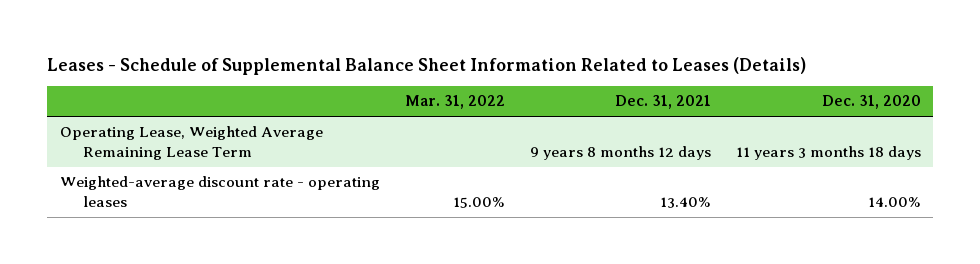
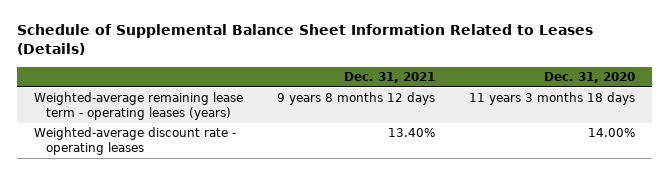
- Leases - Schedule of Supplemental Balance Sheet Information Related to Leases (Details)
+ Schedule of Supplemental Balance Sheet Information Related to Leases (Details)
- | Mar. 31, 2022 | Dec. 31, 2021 | Dec. 31, 2020
+ | Dec. 31, 2021 | Dec. 31, 2020
- Operating Lease, Weighted Average Remaining Lease Term | | 9 years 8 months 12 days | 11 years 3 months 18 days
+ Weighted-average remaining lease term - operating leases (years) | 9 years 8 months 12 days | 11 years 3 months 18 days

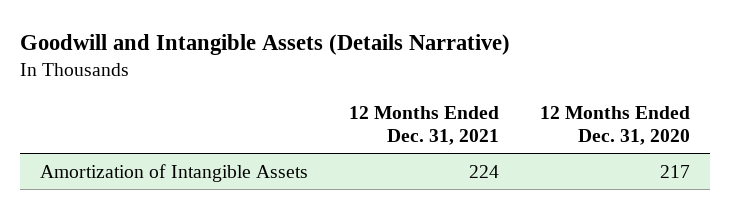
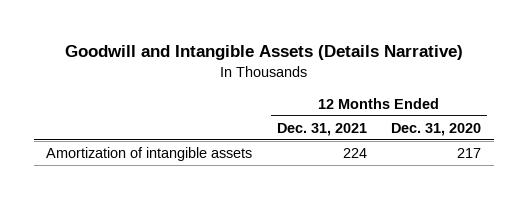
- Amortization of Intangible Assets | 224 | 217
+ Amortization of intangible assets | 224 | 217

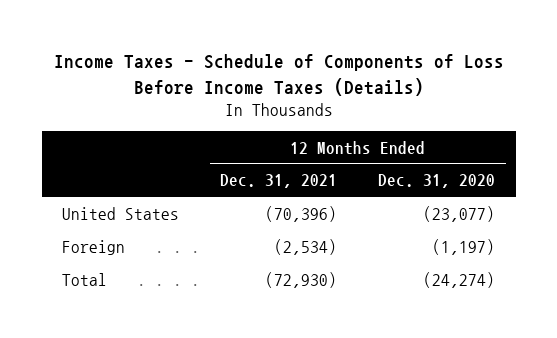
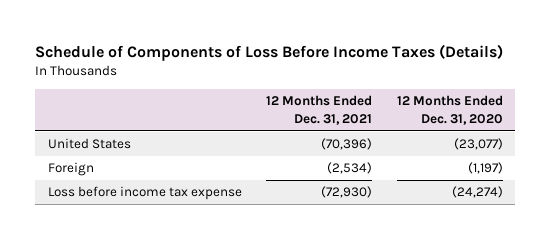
- Income Taxes - Schedule of Components of Loss Before Income Taxes (Details)
+ Schedule of Components of Loss Before Income Taxes (Details)
- Total | (72,930) | (24,274)
+ Loss before income tax expense | (72,930) | (24,274)

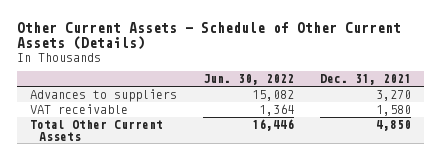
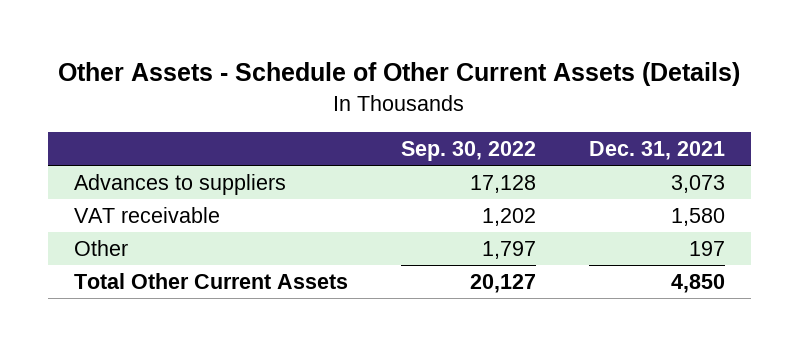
- Other Current Assets - Schedule of Other Current Assets (Details)
+ Other Assets - Schedule of Other Current Assets (Details)
- | Jun. 30, 2022 | Dec. 31, 2021
+ | Sep. 30, 2022 | Dec. 31, 2021
- Advances to suppliers | 15,082 | 3,270
+ Advances to suppliers | 17,128 | 3,073
+ Other | 1,797 | 197

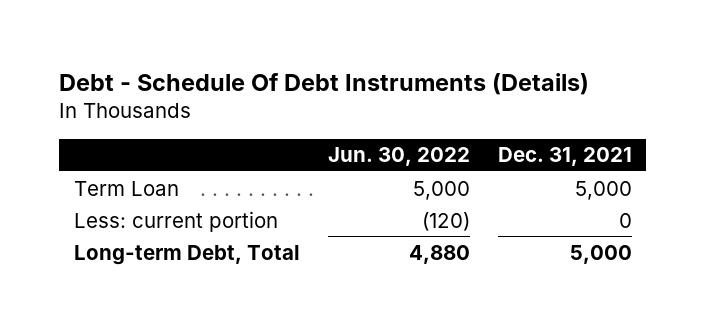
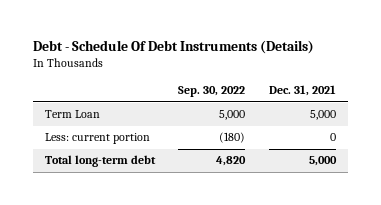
- | Jun. 30, 2022 | Dec. 31, 2021
+ | Sep. 30, 2022 | Dec. 31, 2021
- Long-term Debt, Total | 4,880 | 5,000
+ Total long-term debt | 4,820 | 5,000

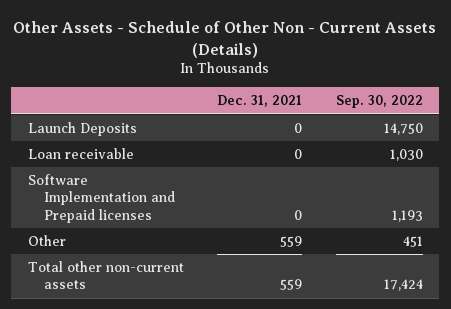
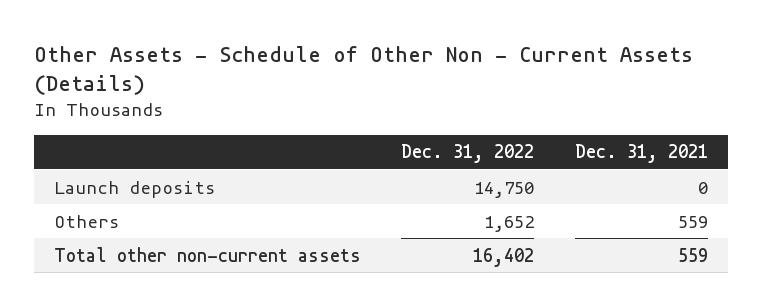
- | Dec. 31, 2021 | Sep. 30, 2022
+ | Dec. 31, 2022 | Dec. 31, 2021
- Launch Deposits | 0 | 14,750
- Loan receivable | 0 | 1,030
- Software Implementation and Prepaid licenses | 0 | 1,193
- Other | 559 | 451
+ Launch deposits | 14,750 | 0
+ Others | 1,652 | 559

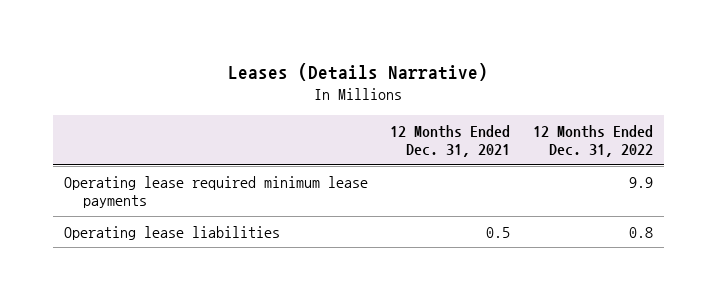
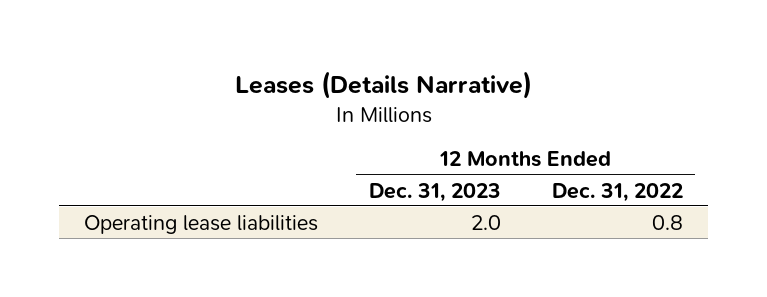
- | 12 Months Ended Dec. 31, 2021 | 12 Months Ended Dec. 31, 2022
+ | 12 Months Ended Dec. 31, 2023 | 12 Months Ended Dec. 31, 2022
- Operating lease required minimum lease payments | | 9.9

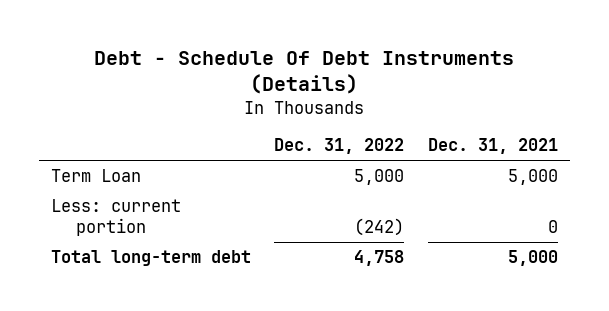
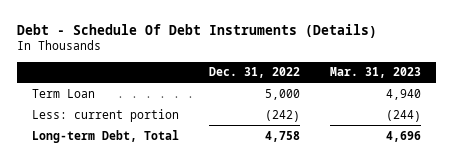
- | Dec. 31, 2022 | Dec. 31, 2021
+ | Dec. 31, 2022 | Mar. 31, 2023
- Total long-term debt | 4,758 | 5,000
+ Long-term Debt, Total | 4,758 | 4,696

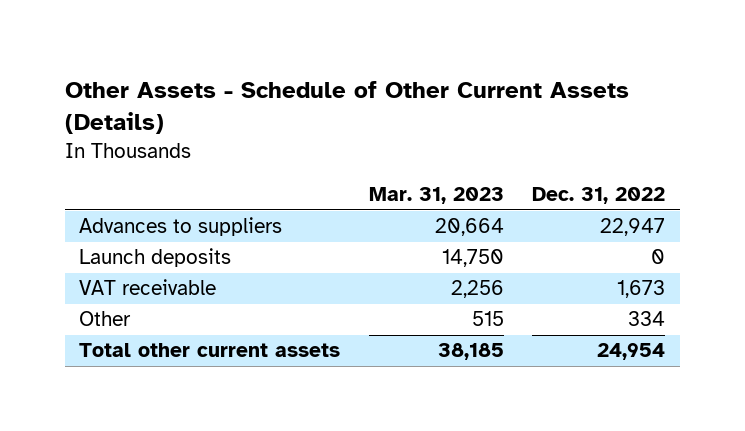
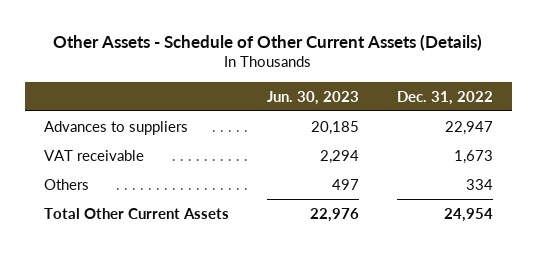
- | Mar. 31, 2023 | Dec. 31, 2022
+ | Jun. 30, 2023 | Dec. 31, 2022
- Launch deposits | 14,750 | 0
- Other | 515 | 334
- Total other current assets | 38,185 | 24,954
+ Others | 497 | 334
+ Total Other Current Assets | 22,976 | 24,954

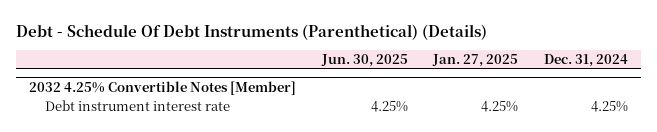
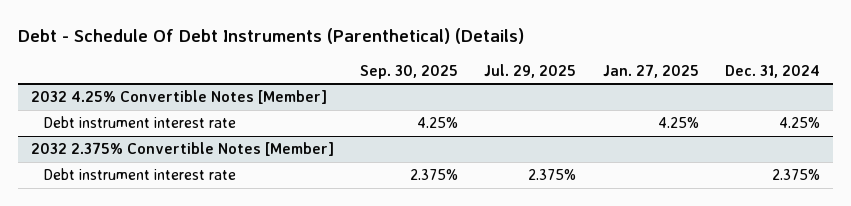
- | Jun. 30, 2025 | Jan. 27, 2025 | Dec. 31, 2024
+ | Sep. 30, 2025 | Jul. 29, 2025 | Jan. 27, 2025 | Dec. 31, 2024
+ 2032 2.375% Convertible Notes [Member]
+ Debt instrument interest rate | 2.375% | 2.375% | | 2.375%

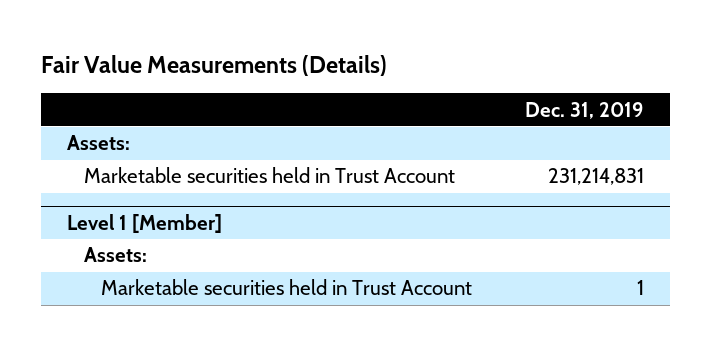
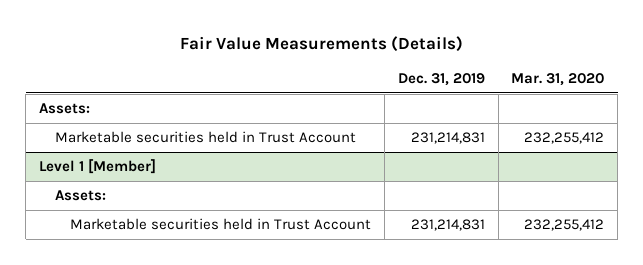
- | Dec. 31, 2019
+ | Dec. 31, 2019 | Mar. 31, 2020
@ Level 1 [Member]
- Marketable securities held in Trust Account | 1
+ Marketable securities held in Trust Account | 231,214,831 | 232,255,412

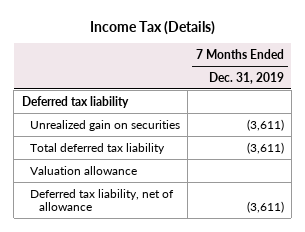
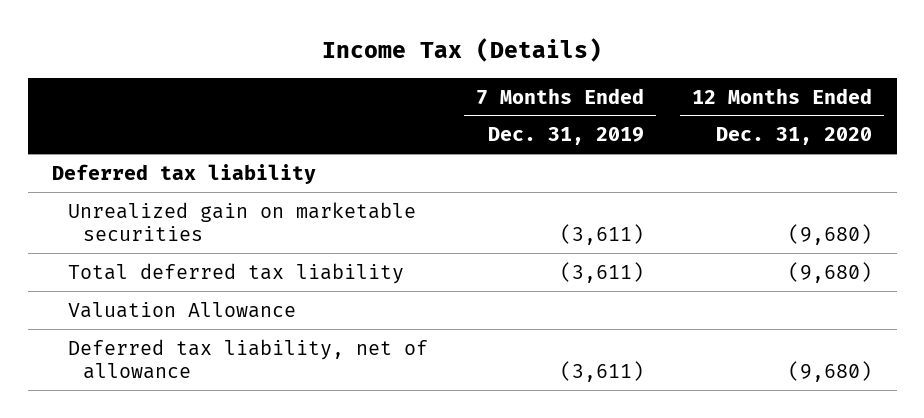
- | 7 Months Ended Dec. 31, 2019
+ | 7 Months Ended Dec. 31, 2019 | 12 Months Ended Dec. 31, 2020
- Unrealized gain on securities | (3,611)
+ Unrealized gain on marketable securities | (3,611) | (9,680)
- Valuation allowance
+ Valuation Allowance

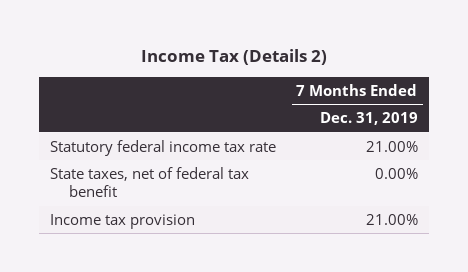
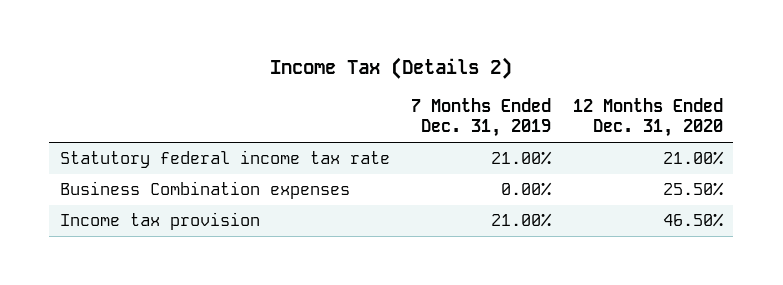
- | 7 Months Ended Dec. 31, 2019
+ | 7 Months Ended Dec. 31, 2019 | 12 Months Ended Dec. 31, 2020
- State taxes, net of federal tax benefit | 0.00%
+ Business Combination expenses | 0.00% | 25.50%

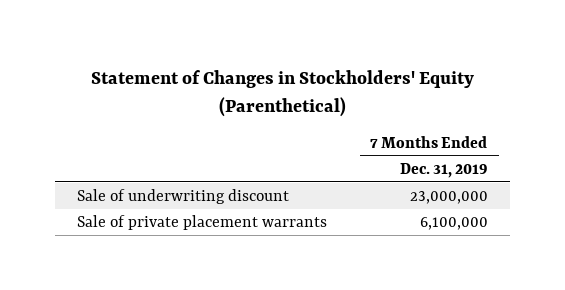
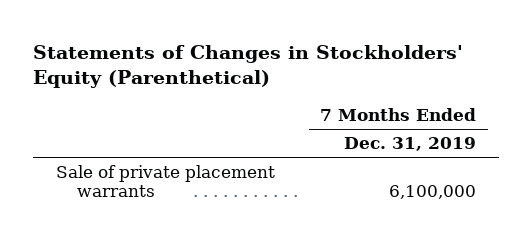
- Statement of Changes in Stockholders' Equity (Parenthetical)
+ Statements of Changes in Stockholders' Equity (Parenthetical)
- Sale of underwriting discount | 23,000,000

